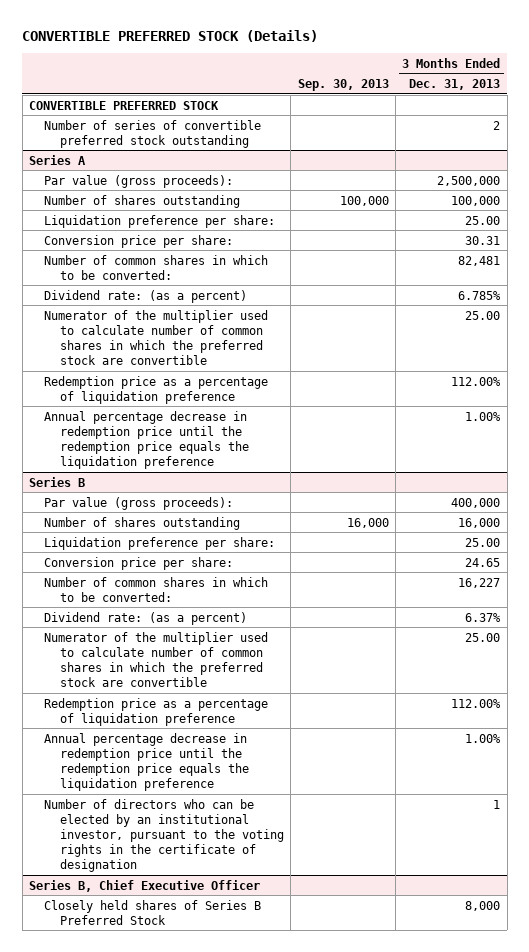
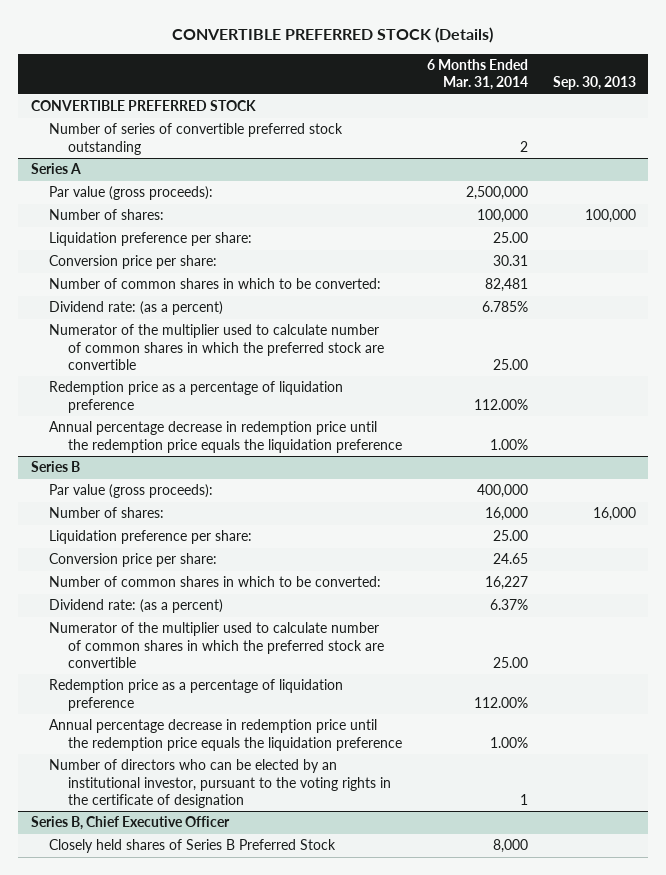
- | Sep. 30, 2013 | 3 Months Ended Dec. 31, 2013
+ | 6 Months Ended Mar. 31, 2014 | Sep. 30, 2013
@ Series A
- Number of shares outstanding | 100,000 | 100,000
+ Number of shares: | 100,000 | 100,000
@ Series B
- Number of shares outstanding | 16,000 | 16,000
+ Number of shares: | 16,000 | 16,000

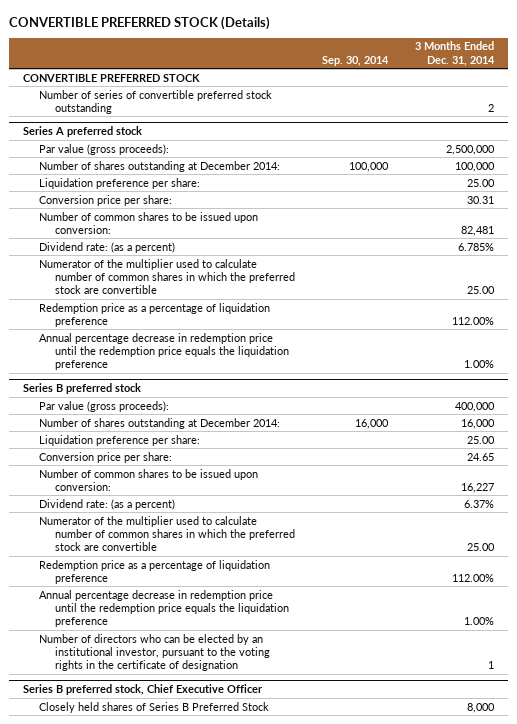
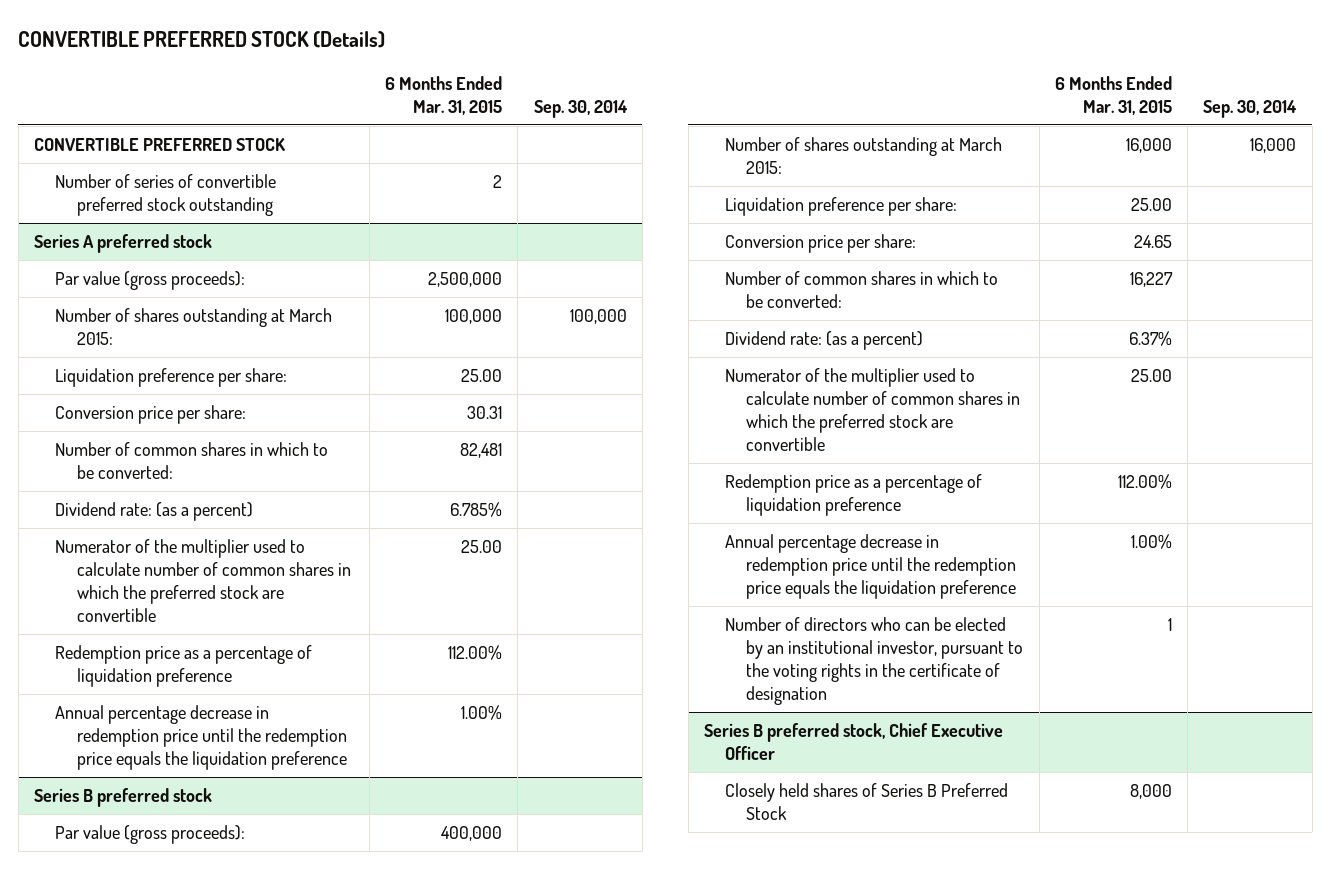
- | Sep. 30, 2014 | 3 Months Ended Dec. 31, 2014
+ | 6 Months Ended Mar. 31, 2015 | Sep. 30, 2014
@ Series A preferred stock
- Number of shares outstanding at December 2014: | 100,000 | 100,000
+ Number of shares outstanding at March 2015: | 100,000 | 100,000
- Number of common shares to be issued upon conversion: | | 82,481
+ Number of common shares in which to be converted: | 82,481 |
@ Series B preferred stock
- Number of shares outstanding at December 2014: | 16,000 | 16,000
+ Number of shares outstanding at March 2015: | 16,000 | 16,000
- Number of common shares to be issued upon conversion: | | 16,227
+ Number of common shares in which to be converted: | 16,227 |

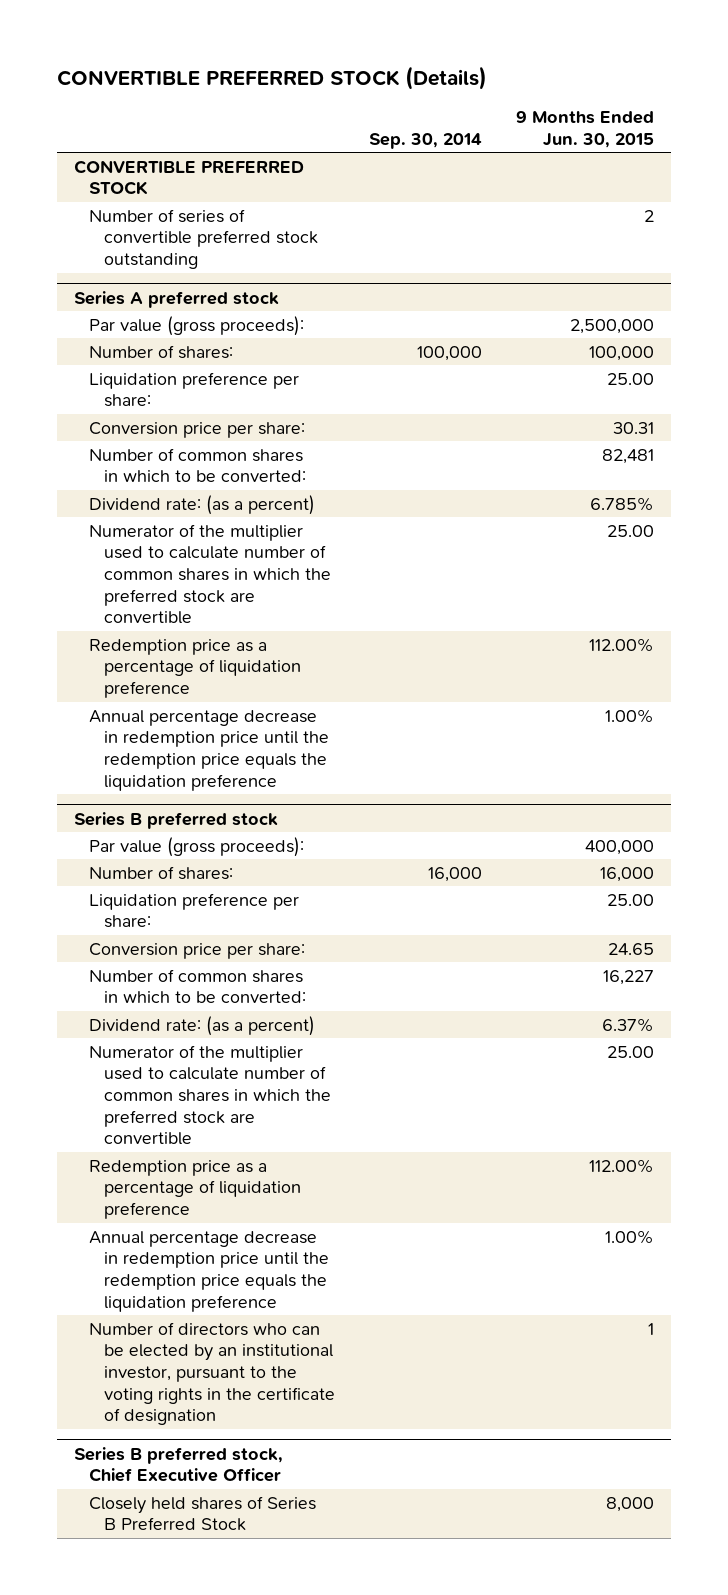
- | 6 Months Ended Mar. 31, 2015 | Sep. 30, 2014
+ | Sep. 30, 2014 | 9 Months Ended Jun. 30, 2015
@ Series A preferred stock
- Number of shares outstanding at March 2015: | 100,000 | 100,000
+ Number of shares: | 100,000 | 100,000
@ Series B preferred stock
- Number of shares outstanding at March 2015: | 16,000 | 16,000
+ Number of shares: | 16,000 | 16,000

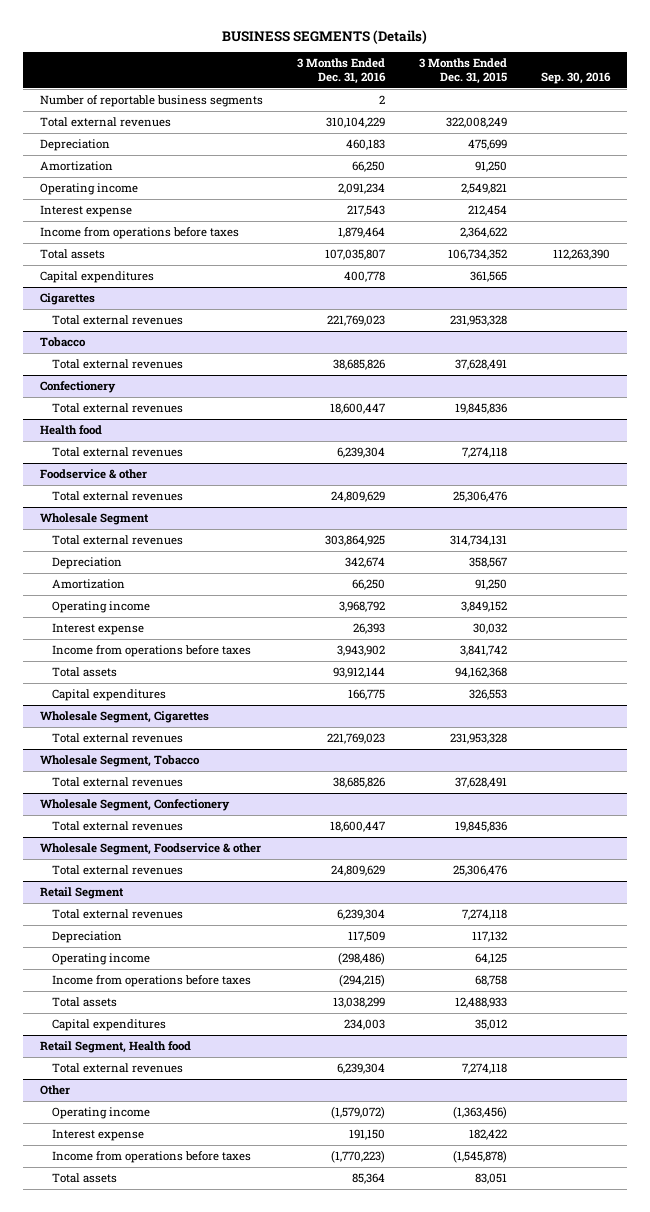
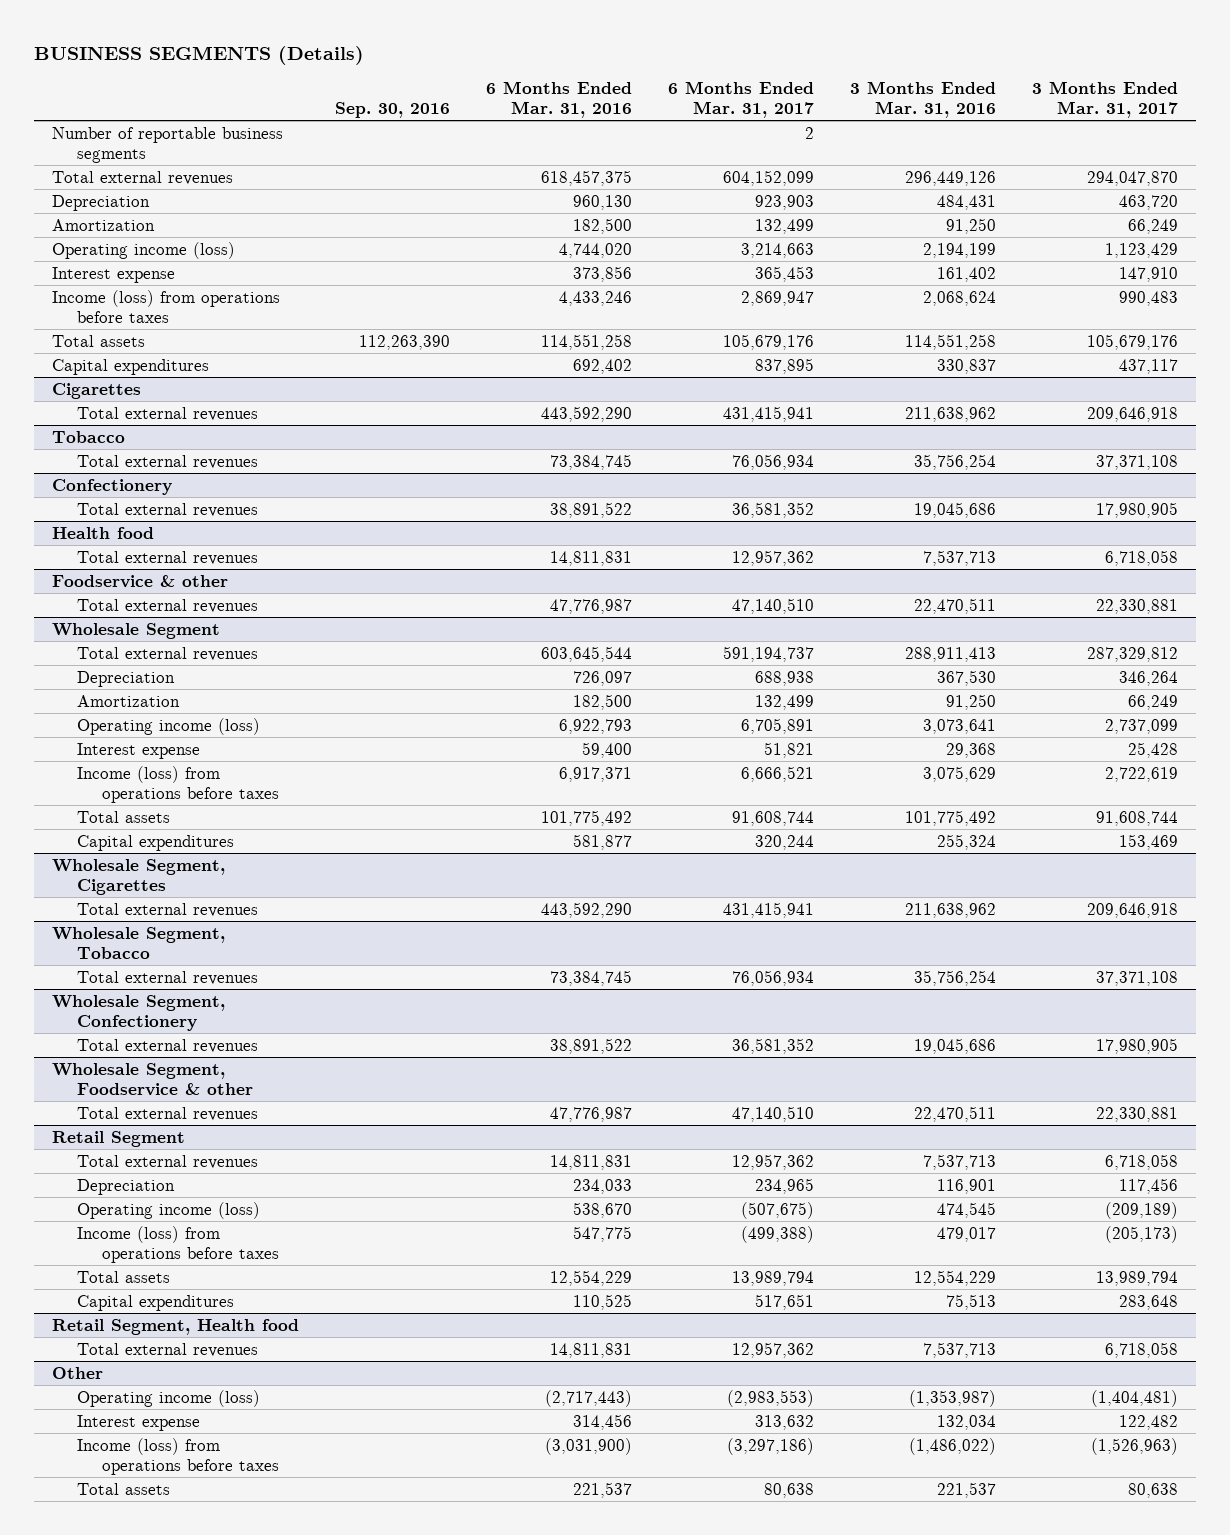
- | 3 Months Ended Dec. 31, 2016 | 3 Months Ended Dec. 31, 2015 | Sep. 30, 2016
+ | Sep. 30, 2016 | 6 Months Ended Mar. 31, 2016 | 6 Months Ended Mar. 31, 2017 | 3 Months Ended Mar. 31, 2016 | 3 Months Ended Mar. 31, 2017
- Operating income | 2,091,234 | 2,549,821 |
+ Operating income (loss) | | 4,744,020 | 3,214,663 | 2,194,199 | 1,123,429
- Income from operations before taxes | 1,879,464 | 2,364,622 |
+ Income (loss) from operations before taxes | | 4,433,246 | 2,869,947 | 2,068,624 | 990,483
@ Wholesale Segment
- Operating income | 3,968,792 | 3,849,152 |
+ Operating income (loss) | | 6,922,793 | 6,705,891 | 3,073,641 | 2,737,099
- Income from operations before taxes | 3,943,902 | 3,841,742 |
+ Income (loss) from operations before taxes | | 6,917,371 | 6,666,521 | 3,075,629 | 2,722,619
@ Retail Segment
- Operating income | (298,486) | 64,125 |
- Income from operations before taxes | (294,215) | 68,758 |
+ Operating income (loss) | | 538,670 | (507,675) | 474,545 | (209,189)
+ Income (loss) from operations before taxes | | 547,775 | (499,388) | 479,017 | (205,173)
@ Other
- Operating income | (1,579,072) | (1,363,456) |
+ Operating income (loss) | | (2,717,443) | (2,983,553) | (1,353,987) | (1,404,481)
- Income from operations before taxes | (1,770,223) | (1,545,878) |
+ Income (loss) from operations before taxes | | (3,031,900) | (3,297,186) | (1,486,022) | (1,526,963)

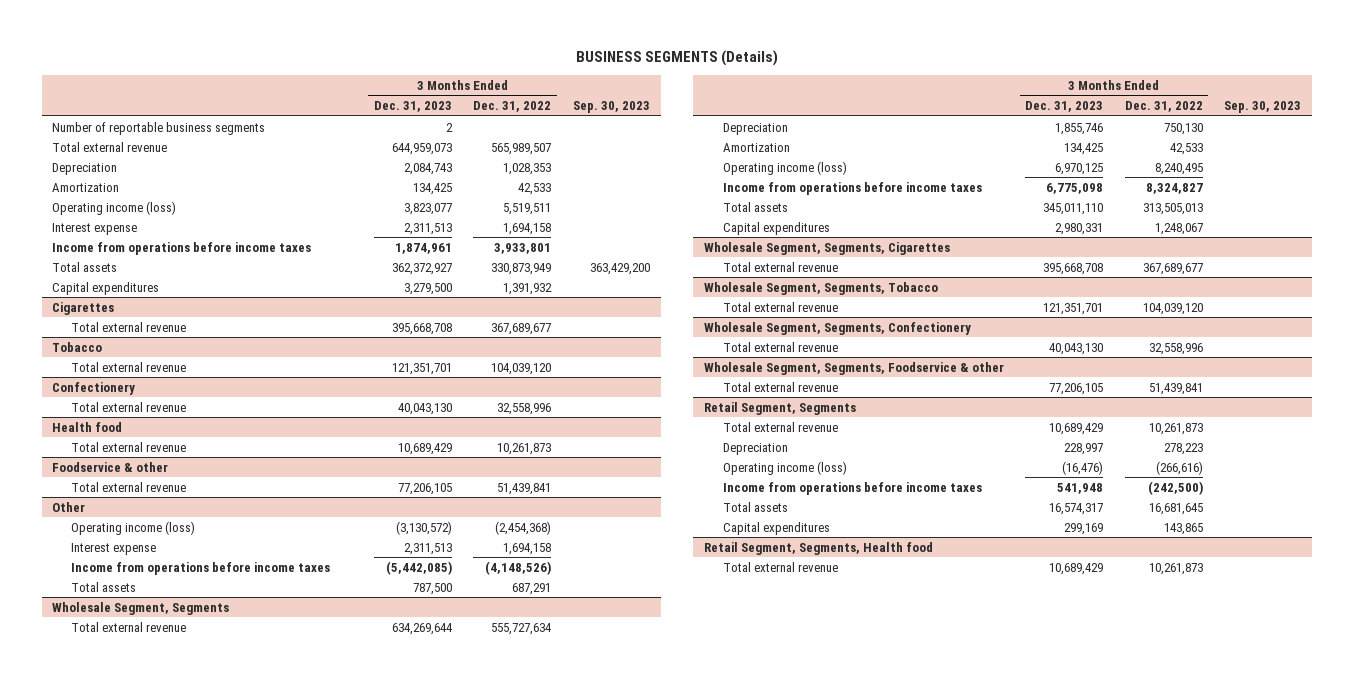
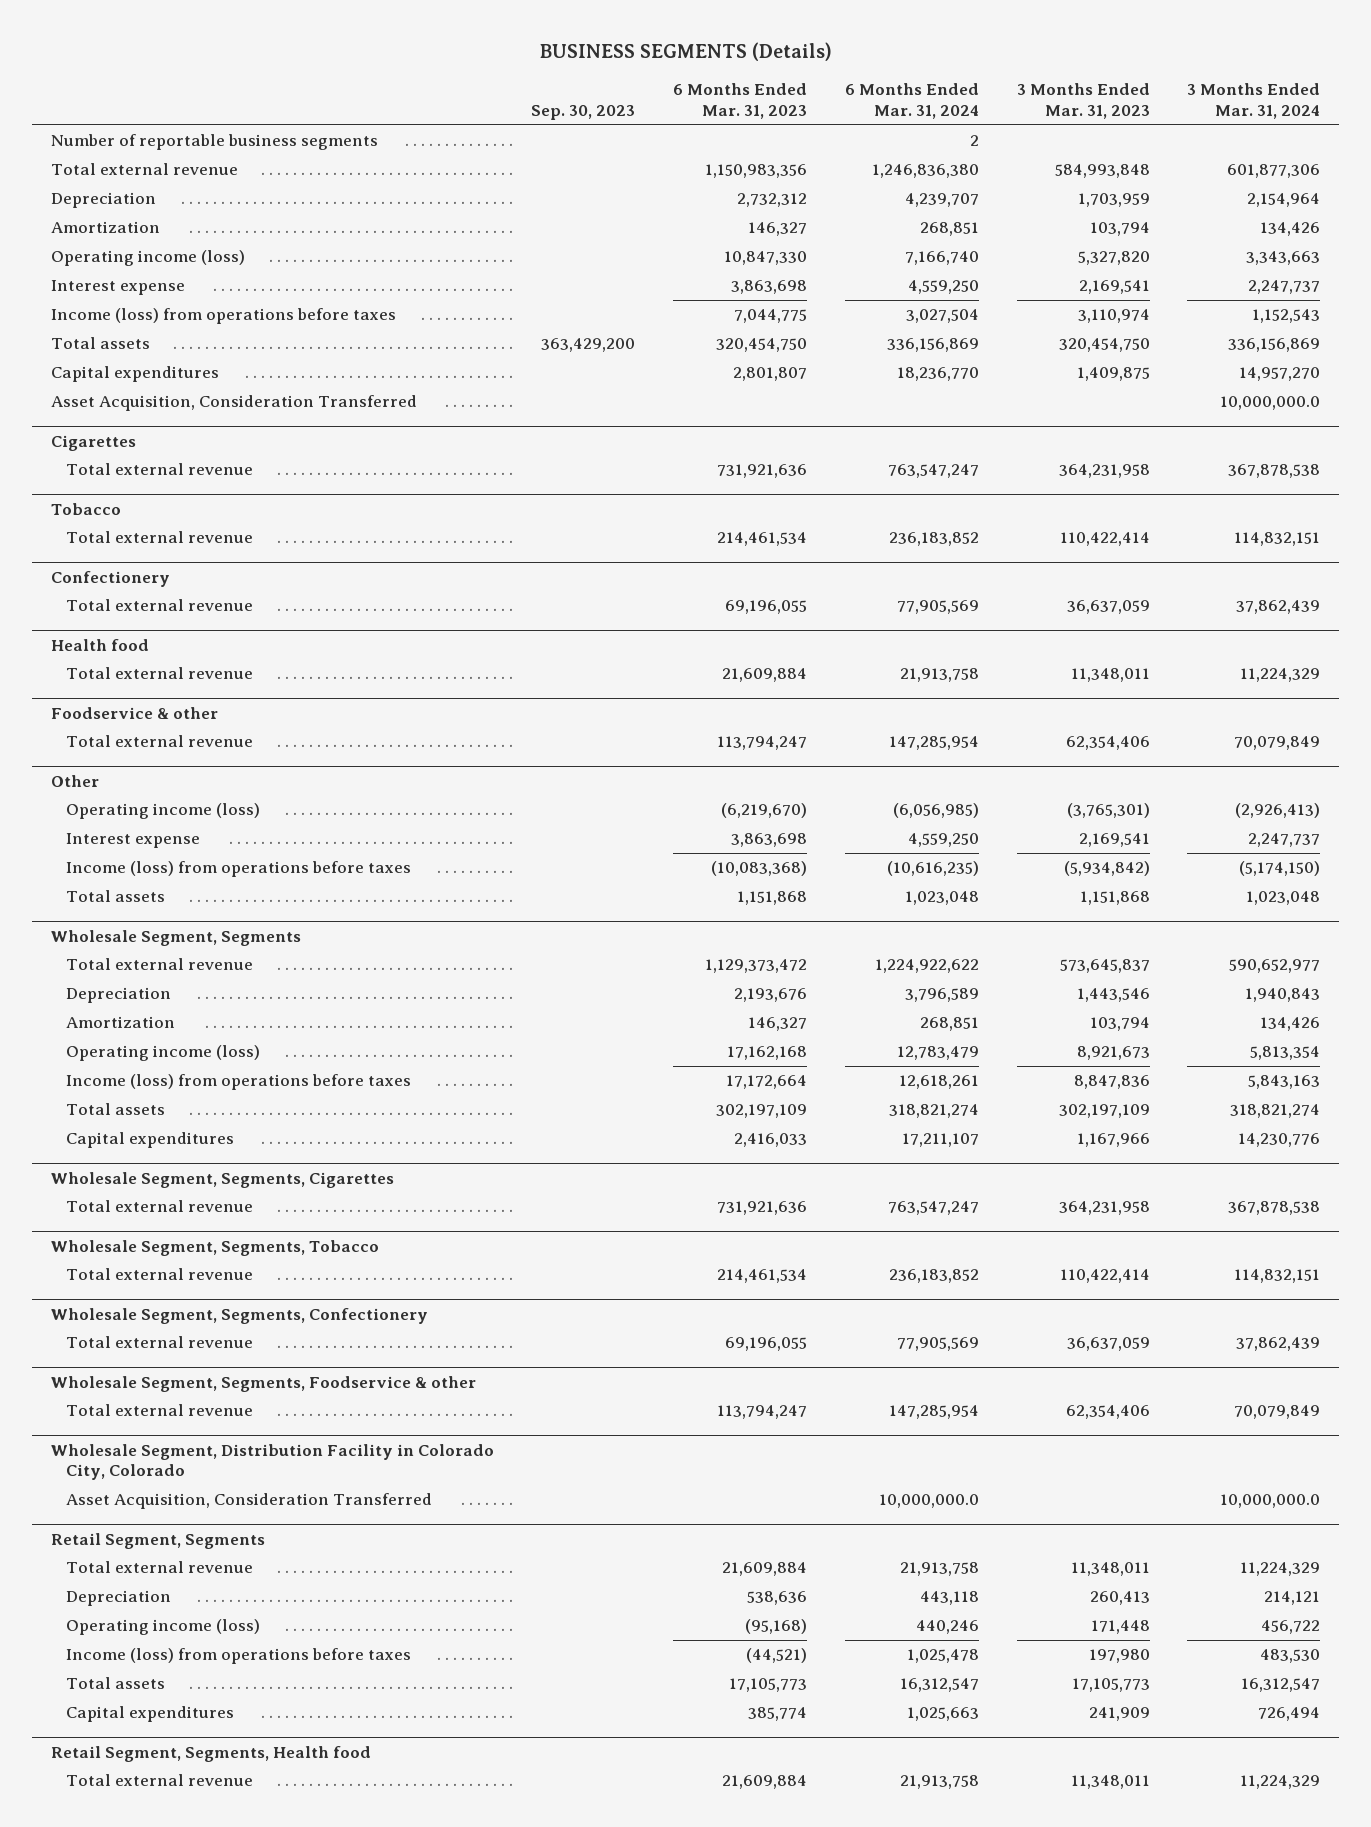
- | 3 Months Ended Dec. 31, 2023 | 3 Months Ended Dec. 31, 2022 | Sep. 30, 2023
+ | Sep. 30, 2023 | 6 Months Ended Mar. 31, 2023 | 6 Months Ended Mar. 31, 2024 | 3 Months Ended Mar. 31, 2023 | 3 Months Ended Mar. 31, 2024
- Income from operations before income taxes | 1,874,961 | 3,933,801 |
+ Income (loss) from operations before taxes | | 7,044,775 | 3,027,504 | 3,110,974 | 1,152,543
+ Asset Acquisition, Consideration Transferred | | | | | 10,000,000.0
@ Other
- Income from operations before income taxes | (5,442,085) | (4,148,526) |
+ Income (loss) from operations before taxes | | (10,083,368) | (10,616,235) | (5,934,842) | (5,174,150)
@ Wholesale Segment, Segments
- Income from operations before income taxes | 6,775,098 | 8,324,827 |
+ Income (loss) from operations before taxes | | 17,172,664 | 12,618,261 | 8,847,836 | 5,843,163
+ Wholesale Segment, Distribution Facility in Colorado City, Colorado
+ Asset Acquisition, Consideration Transferred | | | 10,000,000.0 | | 10,000,000.0
@ Retail Segment, Segments
- Income from operations before income taxes | 541,948 | (242,500) |
+ Income (loss) from operations before taxes | | (44,521) | 1,025,478 | 197,980 | 483,530

